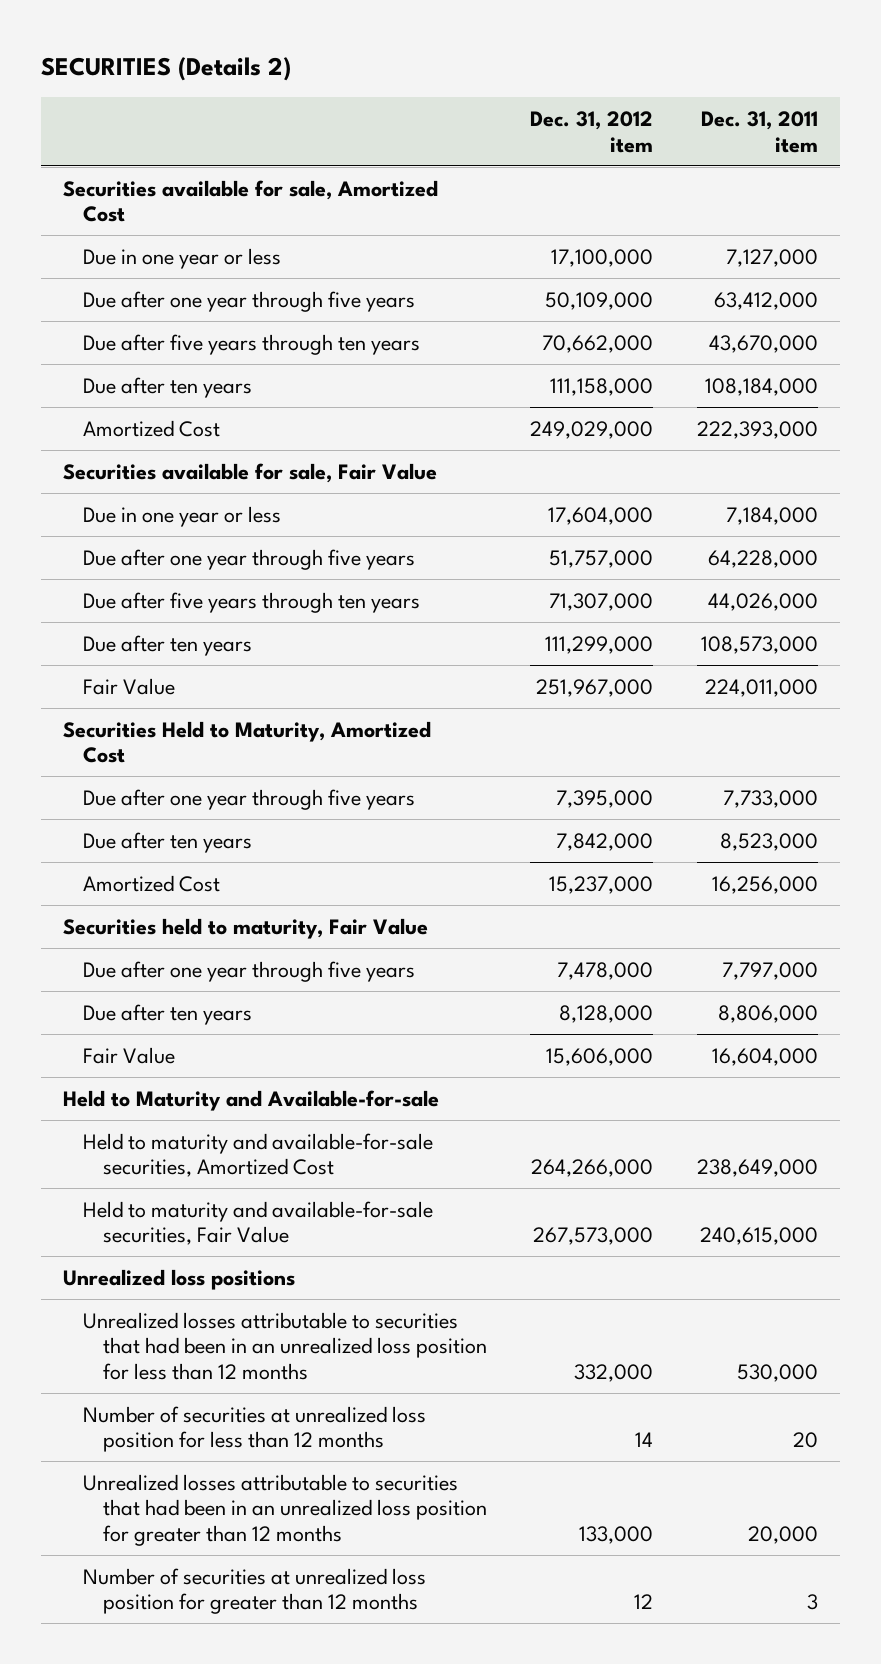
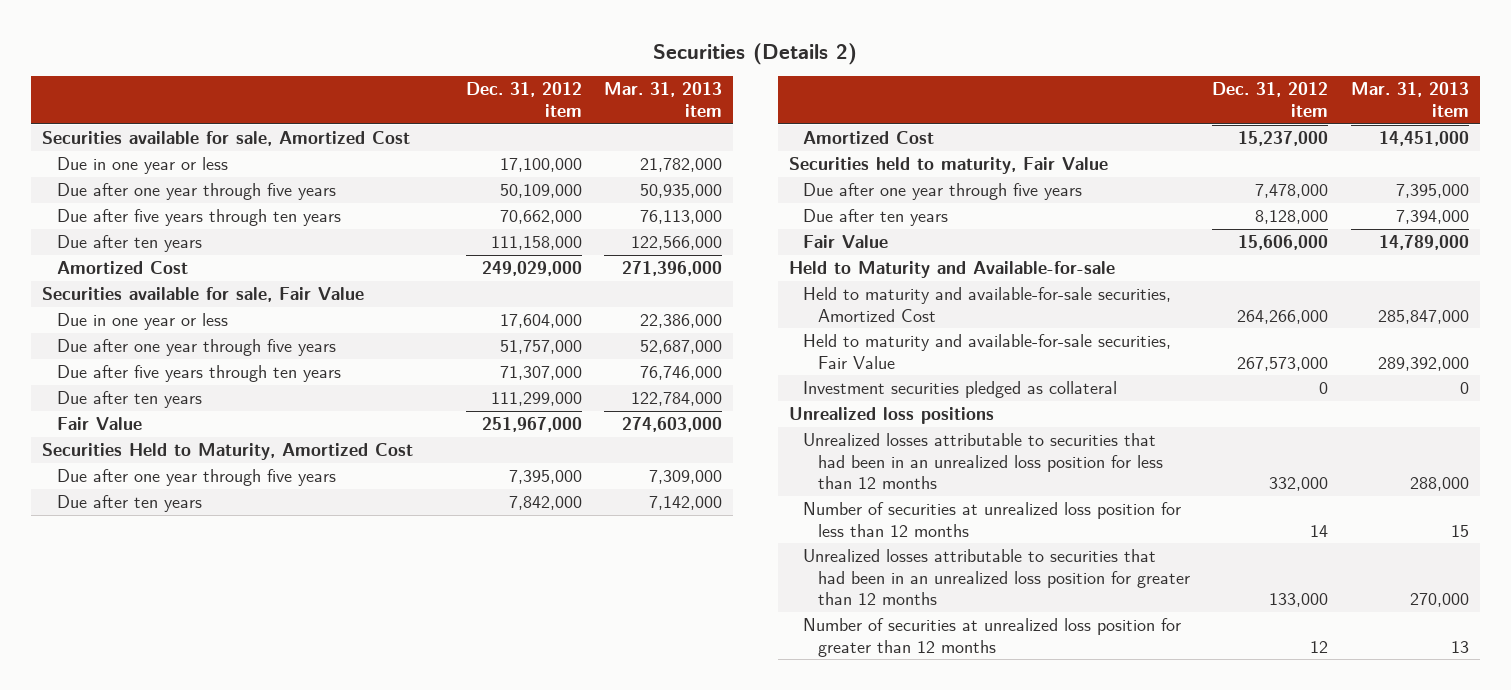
- SECURITIES (Details 2)
+ Securities (Details 2)
- | Dec. 31, 2012 item | Dec. 31, 2011 item
+ | Dec. 31, 2012 item | Mar. 31, 2013 item
+ Investment securities pledged as collateral | 0 | 0

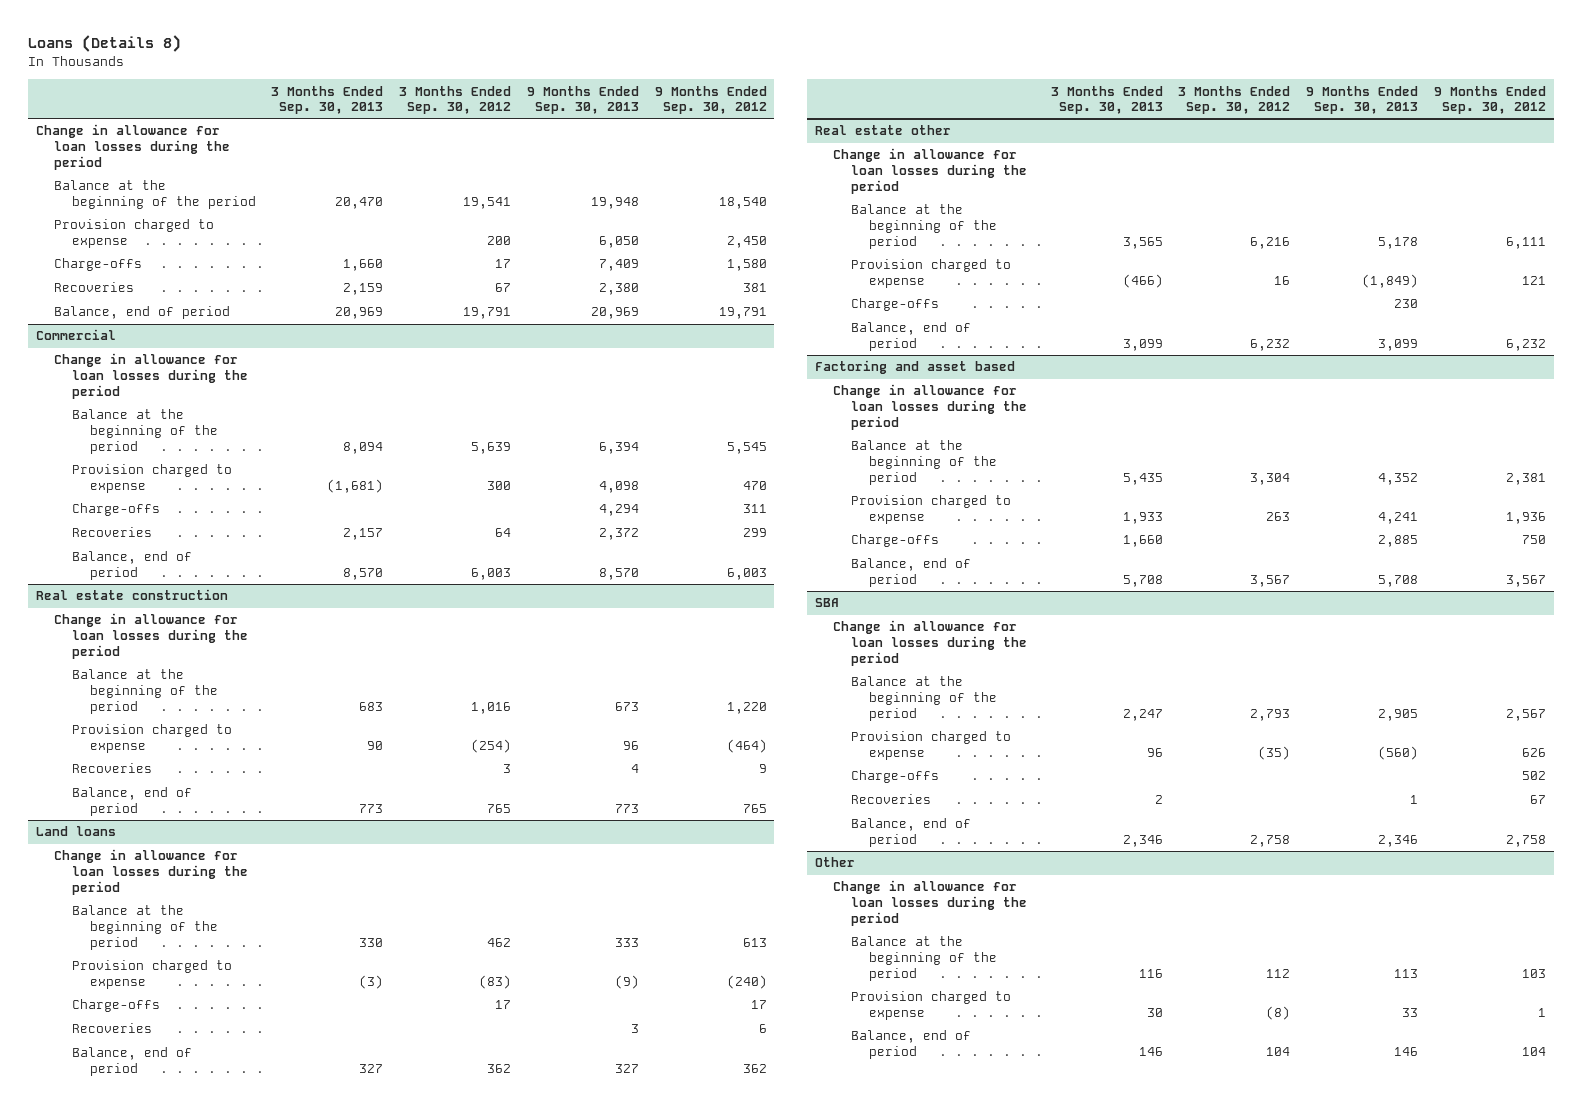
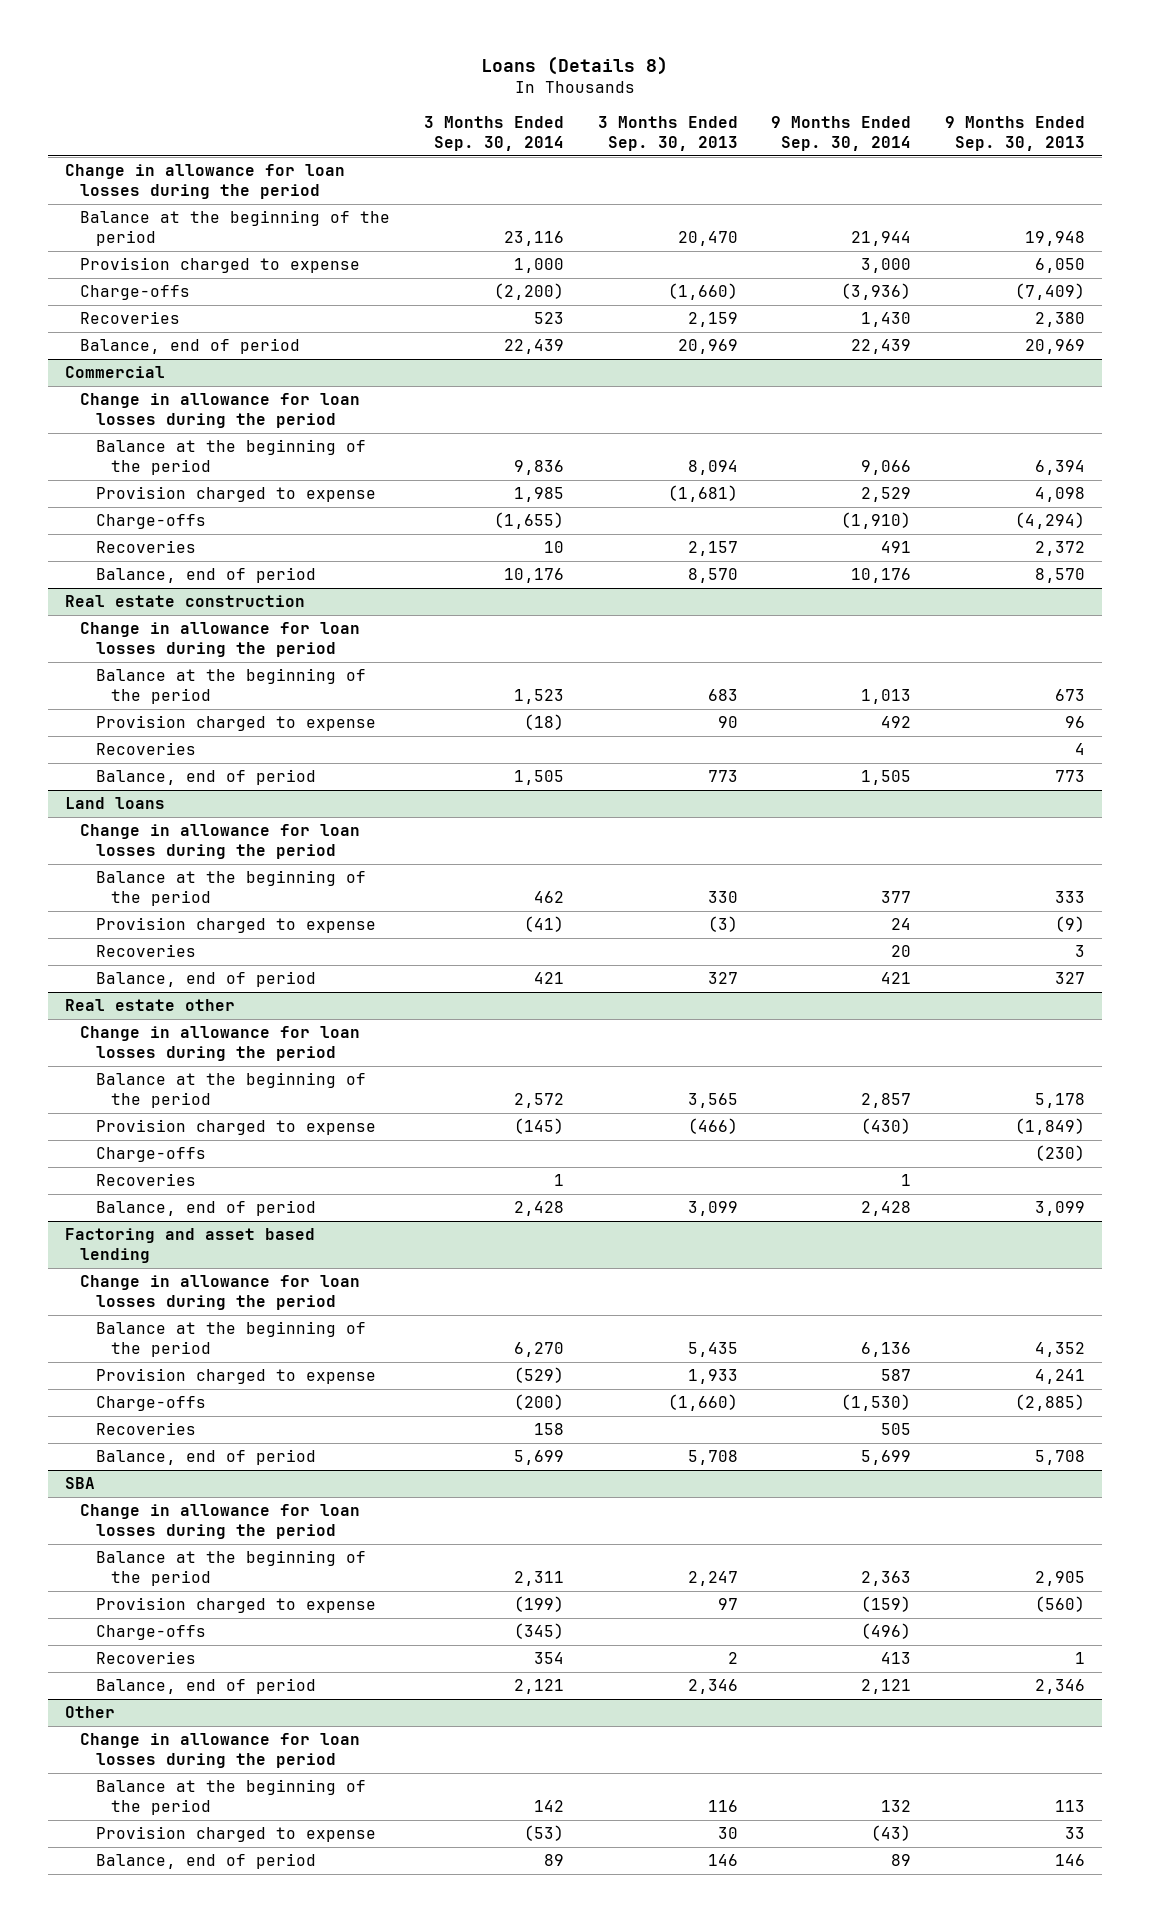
- | 3 Months Ended Sep. 30, 2013 | 3 Months Ended Sep. 30, 2012 | 9 Months Ended Sep. 30, 2013 | 9 Months Ended Sep. 30, 2012
+ | 3 Months Ended Sep. 30, 2014 | 3 Months Ended Sep. 30, 2013 | 9 Months Ended Sep. 30, 2014 | 9 Months Ended Sep. 30, 2013
- Charge-offs | 1,660 | 17 | 7,409 | 1,580
+ Charge-offs | (2,200) | (1,660) | (3,936) | (7,409)
@ Commercial
- Charge-offs | | | 4,294 | 311
+ Charge-offs | (1,655) | | (1,910) | (4,294)
@ Land loans
- Charge-offs | | 17 | | 17
@ Real estate other
- Charge-offs | | | 230 |
+ Charge-offs | | | | (230)
+ Recoveries | 1 | | 1 |
- Factoring and asset based
+ Factoring and asset based lending
- Charge-offs | 1,660 | | 2,885 | 750
+ Charge-offs | (200) | (1,660) | (1,530) | (2,885)
+ Recoveries | 158 | | 505 |
@ SBA
- Provision charged to expense | 96 | (35) | (560) | 626
+ Provision charged to expense | (199) | 97 | (159) | (560)

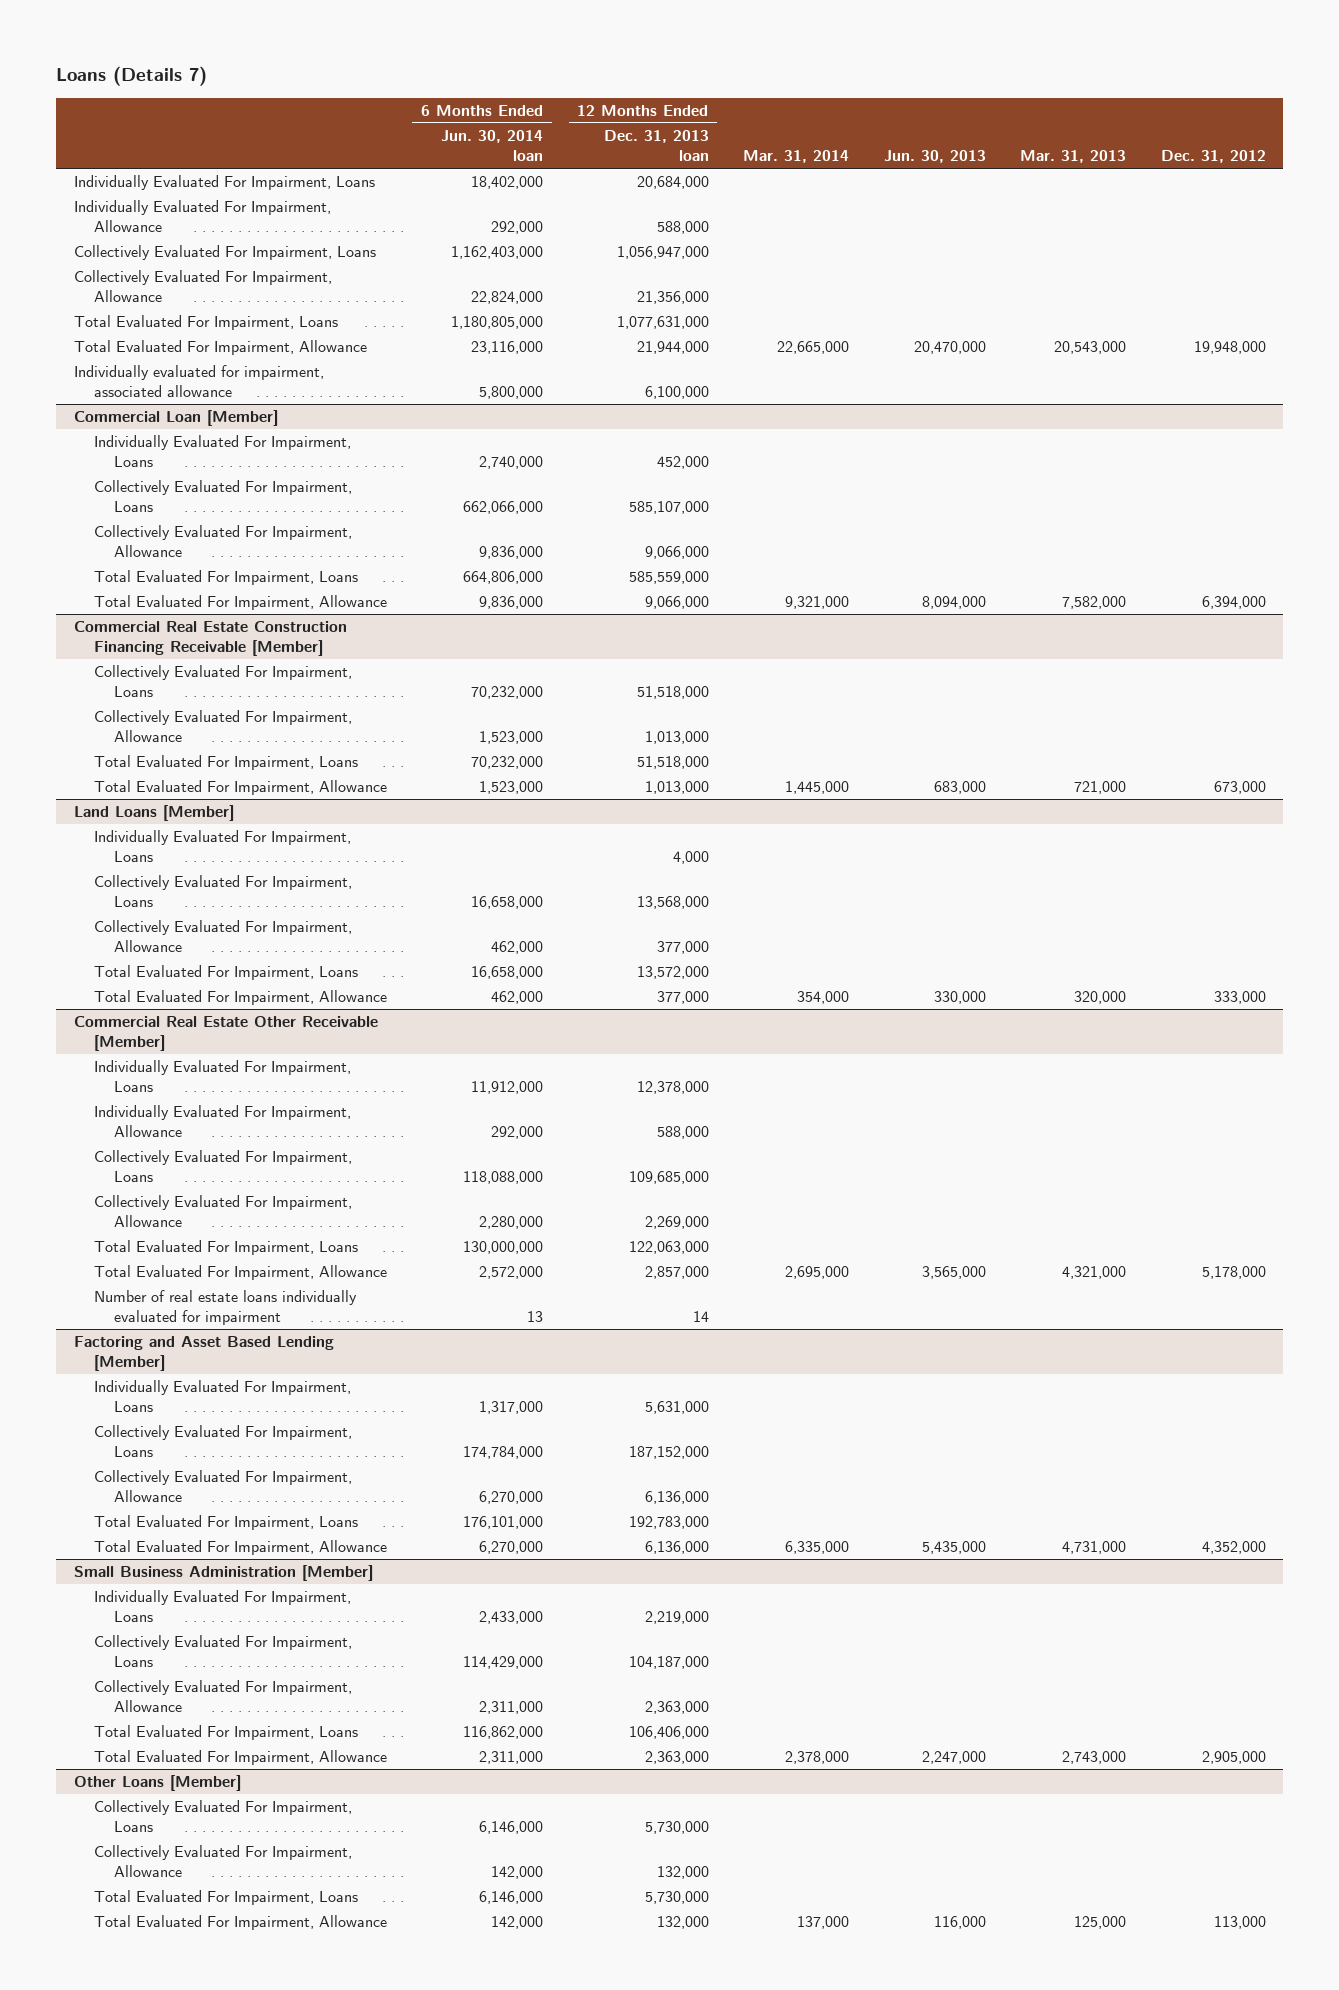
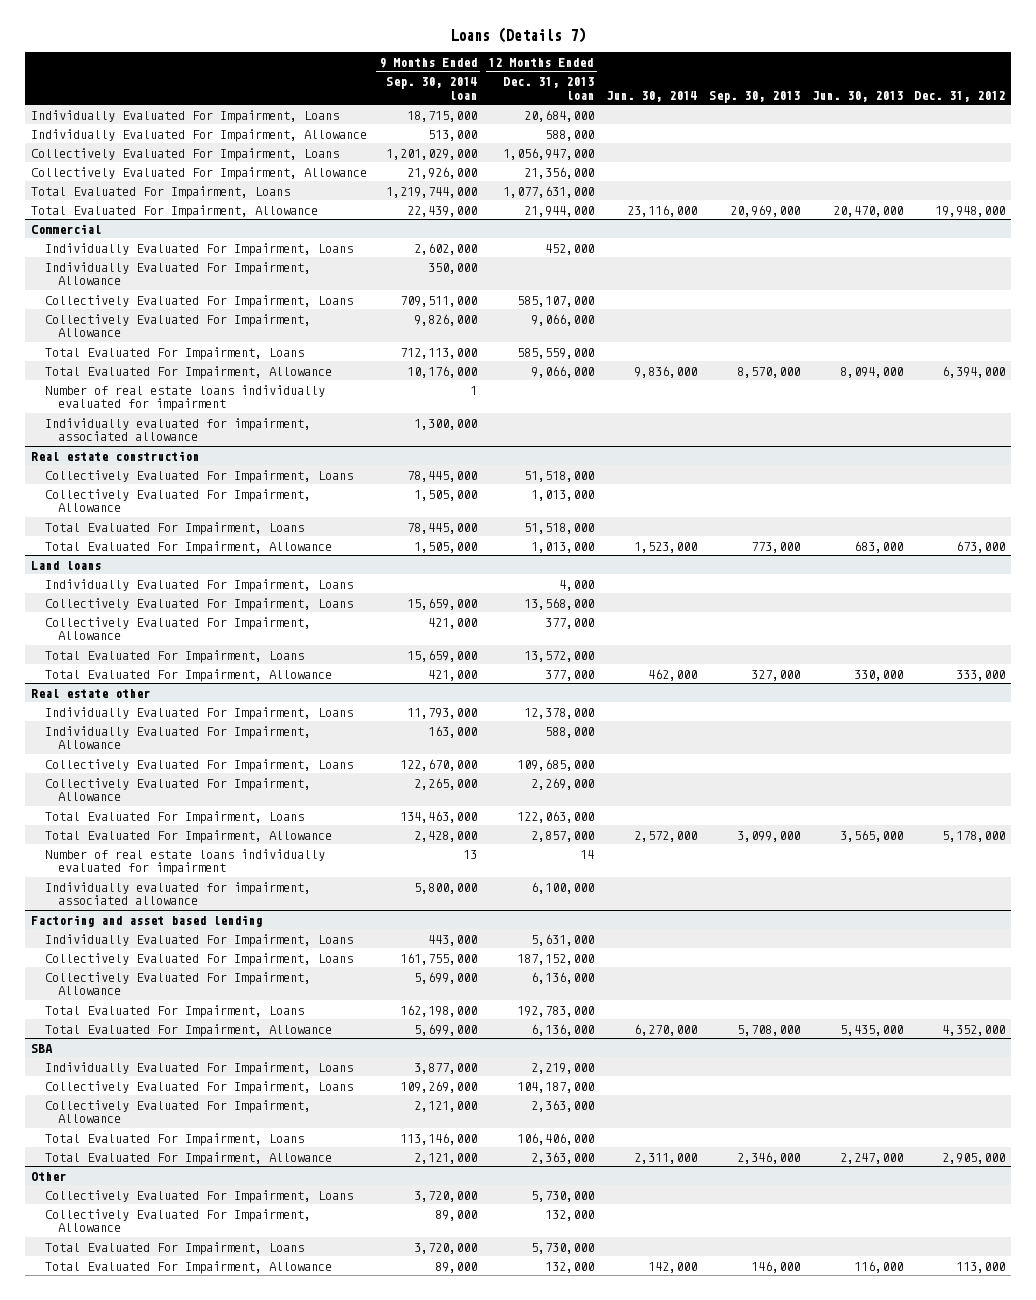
- | 6 Months Ended Jun. 30, 2014 loan | 12 Months Ended Dec. 31, 2013 loan | Mar. 31, 2014 | Jun. 30, 2013 | Mar. 31, 2013 | Dec. 31, 2012
+ | 9 Months Ended Sep. 30, 2014 loan | 12 Months Ended Dec. 31, 2013 loan | Jun. 30, 2014 | Sep. 30, 2013 | Jun. 30, 2013 | Dec. 31, 2012
- Individually evaluated for impairment, associated allowance | 5,800,000 | 6,100,000 | | | |
- Commercial Loan [Member]
+ Commercial
+ Individually Evaluated For Impairment, Allowance | 350,000 | | | | |
- Commercial Real Estate Construction Financing Receivable [Member]
+ Number of real estate loans individually evaluated for impairment | 1 | | | | |
+ Individually evaluated for impairment, associated allowance | 1,300,000 | | | | |
+ Real estate construction
- Land Loans [Member]
+ Land loans
- Commercial Real Estate Other Receivable [Member]
+ Real estate other
- Factoring and Asset Based Lending [Member]
+ Individually evaluated for impairment, associated allowance | 5,800,000 | 6,100,000 | | | |
+ Factoring and asset based lending
- Small Business Administration [Member]
+ SBA
- Other Loans [Member]
+ Other

